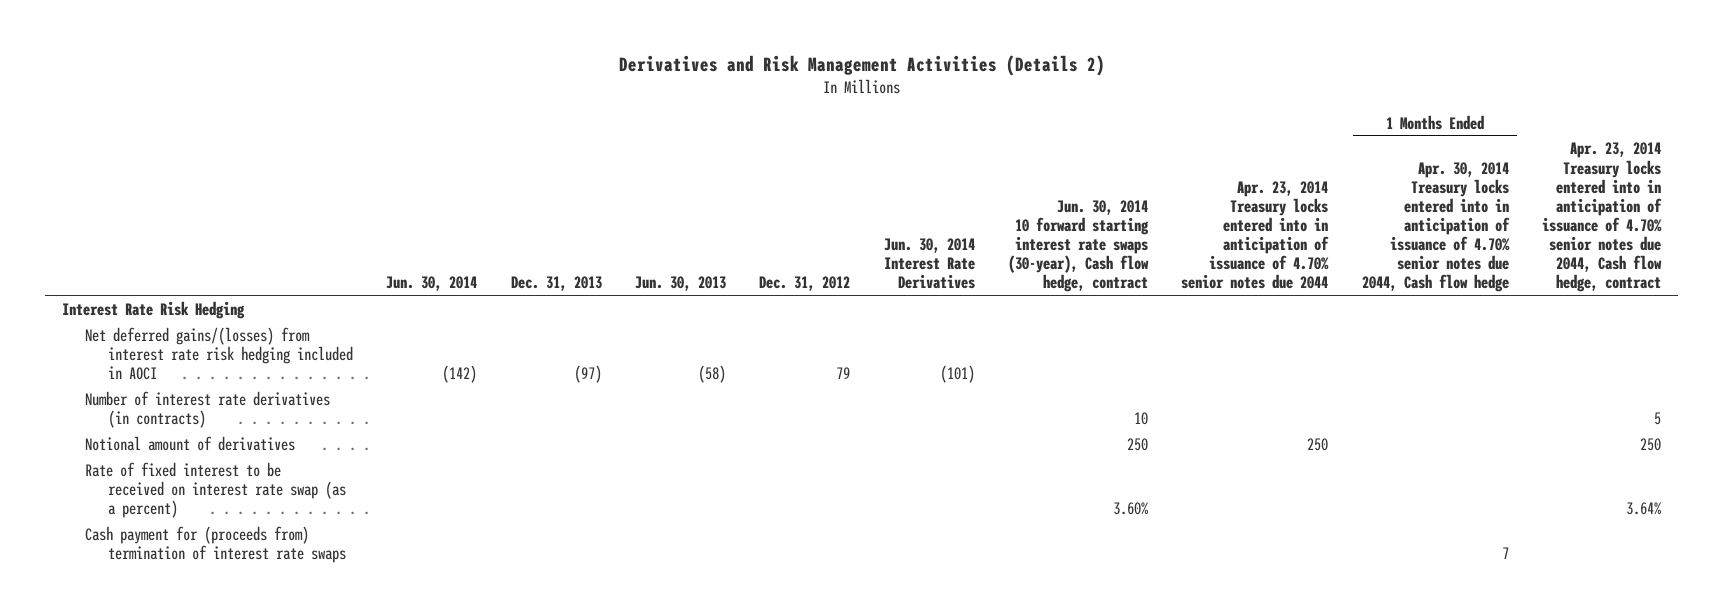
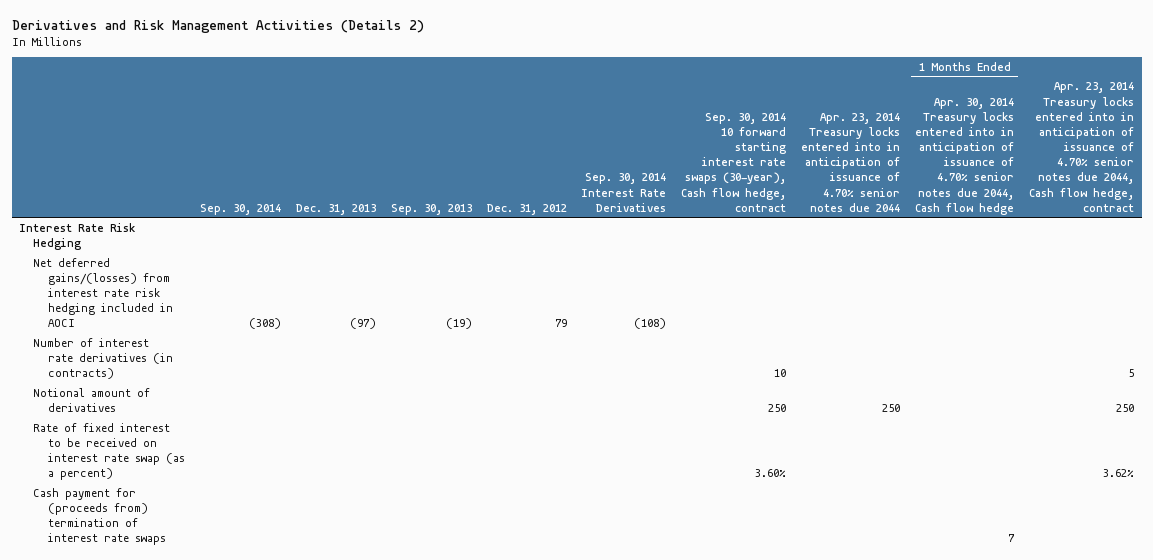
- | Jun. 30, 2014 | Dec. 31, 2013 | Jun. 30, 2013 | Dec. 31, 2012 | Jun. 30, 2014 Interest Rate Derivatives | Jun. 30, 2014 10 forward starting interest rate swaps (30-year), Cash flow hedge, contract | Apr. 23, 2014 Treasury locks entered into in anticipation of issuance of 4.70% senior notes due 2044 | 1 Months Ended Apr. 30, 2014 Treasury locks entered into in anticipation of issuance of 4.70% senior notes due 2044, Cash flow hedge | Apr. 23, 2014 Treasury locks entered into in anticipation of issuance of 4.70% senior notes due 2044, Cash flow hedge, contract
+ | Sep. 30, 2014 | Dec. 31, 2013 | Sep. 30, 2013 | Dec. 31, 2012 | Sep. 30, 2014 Interest Rate Derivatives | Sep. 30, 2014 10 forward starting interest rate swaps (30-year), Cash flow hedge, contract | Apr. 23, 2014 Treasury locks entered into in anticipation of issuance of 4.70% senior notes due 2044 | 1 Months Ended Apr. 30, 2014 Treasury locks entered into in anticipation of issuance of 4.70% senior notes due 2044, Cash flow hedge | Apr. 23, 2014 Treasury locks entered into in anticipation of issuance of 4.70% senior notes due 2044, Cash flow hedge, contract
- Rate of fixed interest to be received on interest rate swap (as a percent) | | | | | | 3.60% | | | 3.64%
+ Rate of fixed interest to be received on interest rate swap (as a percent) | | | | | | 3.60% | | | 3.62%

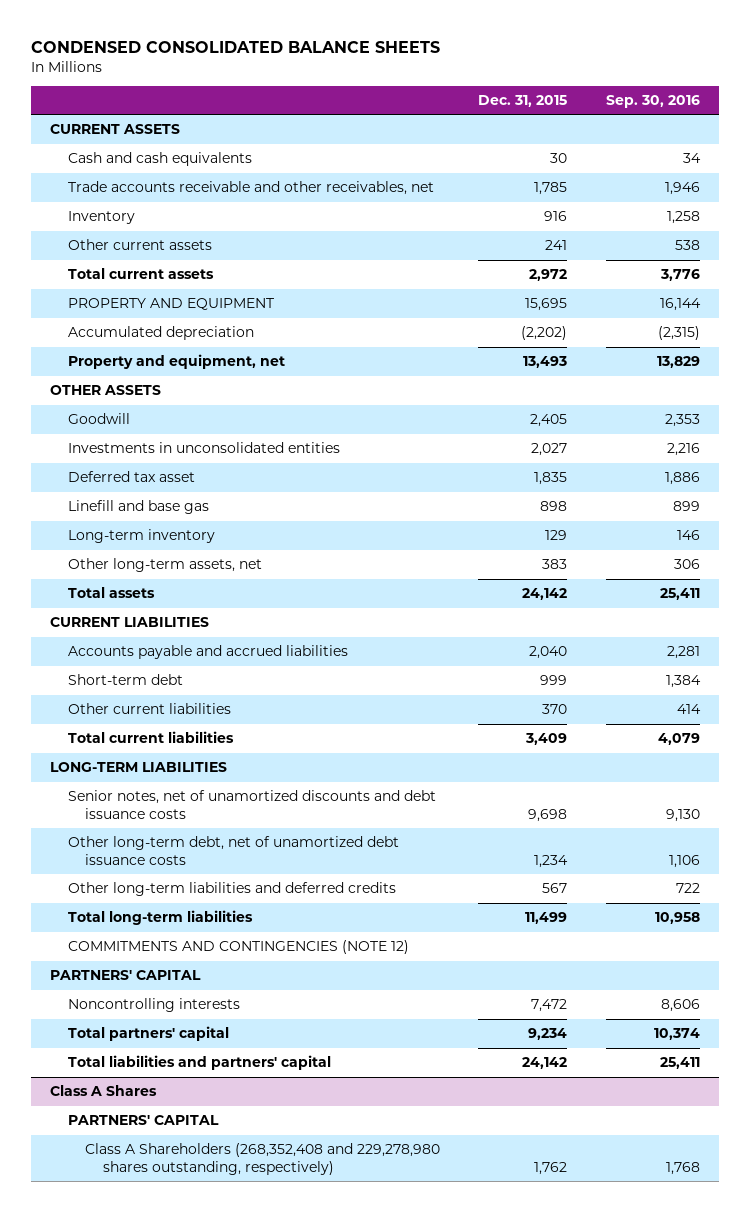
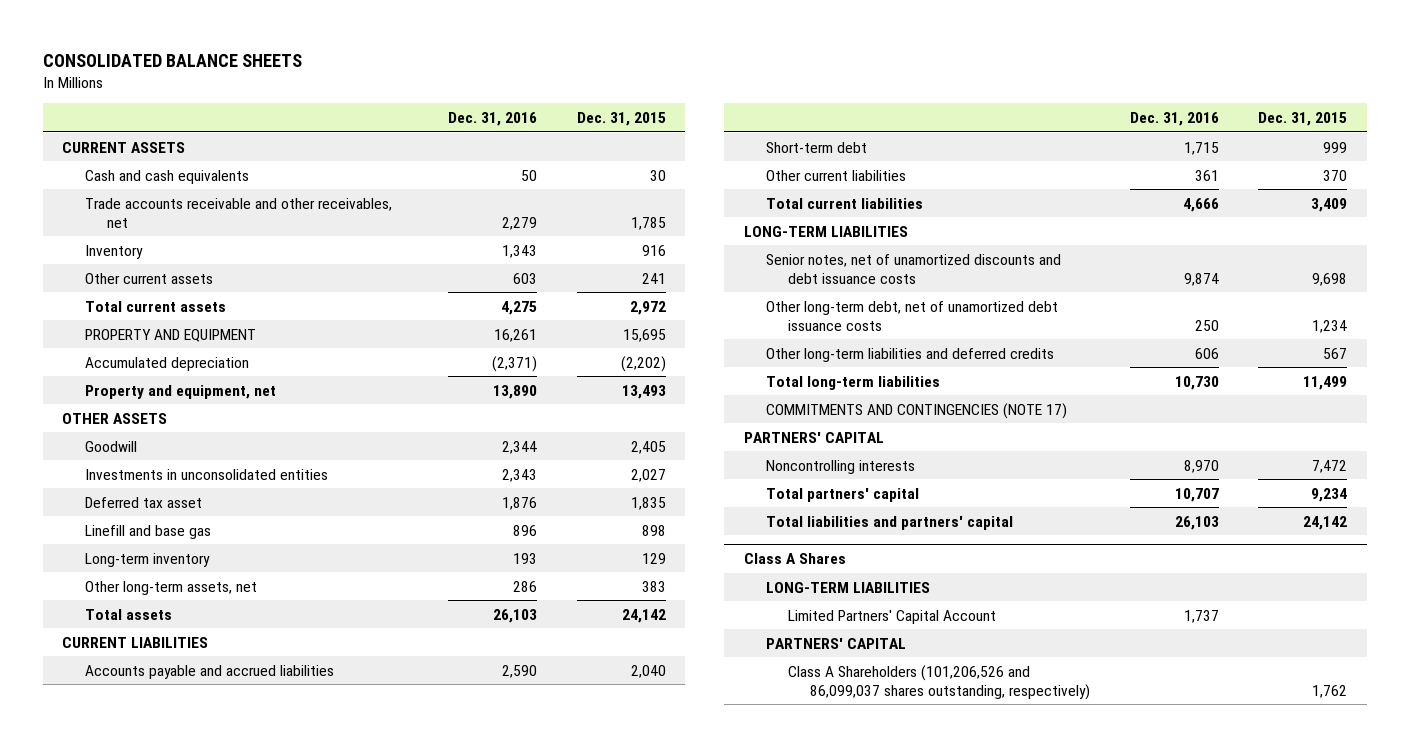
- CONDENSED CONSOLIDATED BALANCE SHEETS
+ CONSOLIDATED BALANCE SHEETS
- | Dec. 31, 2015 | Sep. 30, 2016
+ | Dec. 31, 2016 | Dec. 31, 2015
- COMMITMENTS AND CONTINGENCIES (NOTE 12)
+ COMMITMENTS AND CONTINGENCIES (NOTE 17)
@ Class A Shares
+ LONG-TERM LIABILITIES
+ Limited Partners' Capital Account | 1,737 |
- Class A Shareholders (268,352,408 and 229,278,980 shares outstanding, respectively) | 1,762 | 1,768
+ Class A Shareholders (101,206,526 and 86,099,037 shares outstanding, respectively) | | 1,762

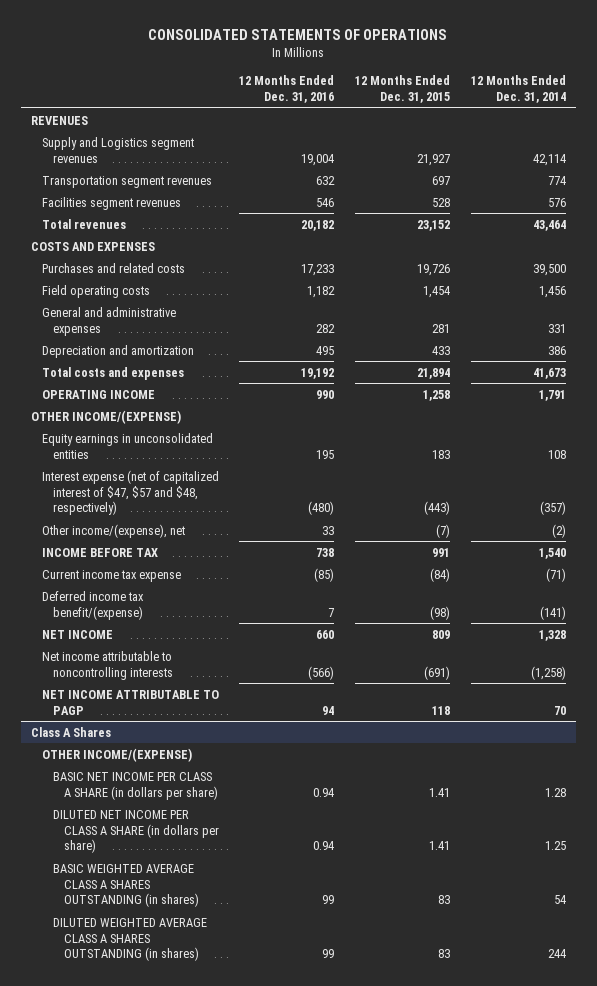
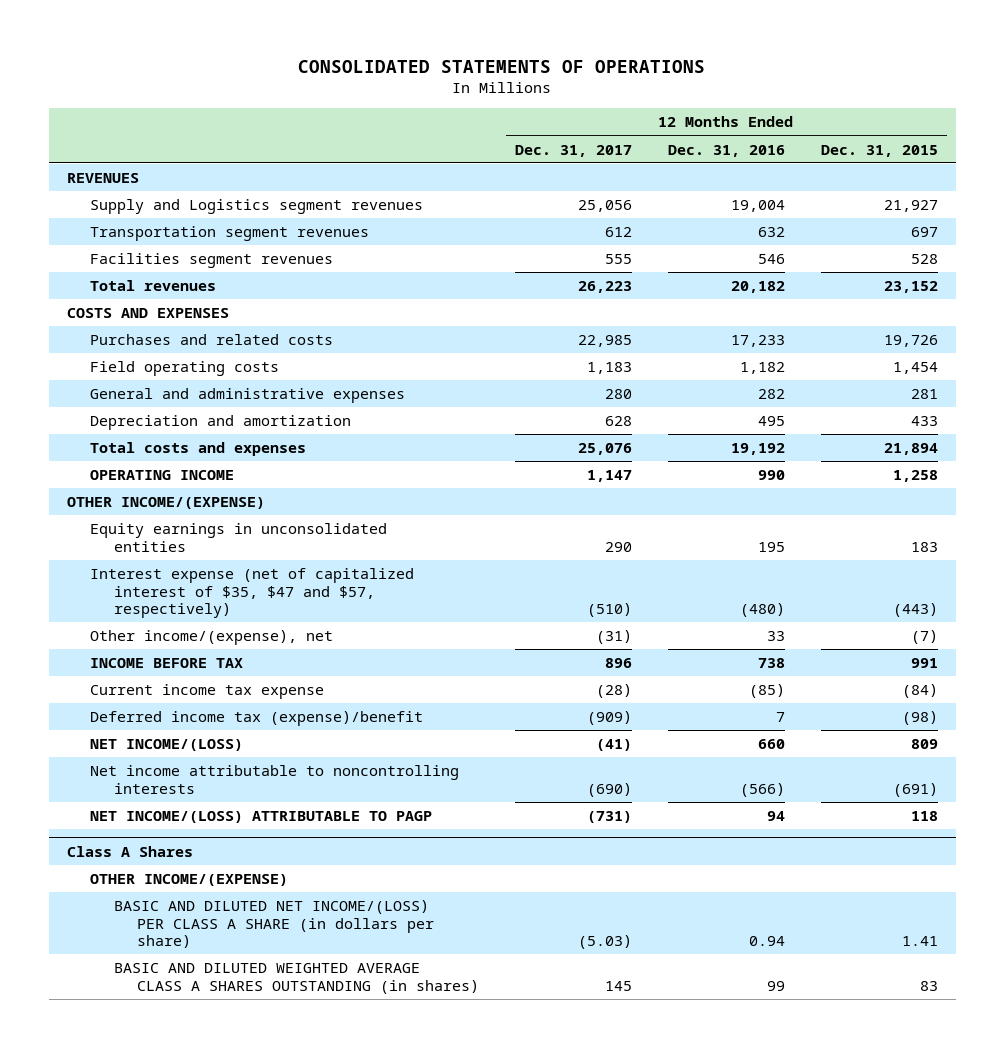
- | 12 Months Ended Dec. 31, 2016 | 12 Months Ended Dec. 31, 2015 | 12 Months Ended Dec. 31, 2014
+ | 12 Months Ended Dec. 31, 2017 | 12 Months Ended Dec. 31, 2016 | 12 Months Ended Dec. 31, 2015
- Interest expense (net of capitalized interest of $47, $57 and $48, respectively) | (480) | (443) | (357)
+ Interest expense (net of capitalized interest of $35, $47 and $57, respectively) | (510) | (480) | (443)
- Deferred income tax benefit/(expense) | 7 | (98) | (141)
- NET INCOME | 660 | 809 | 1,328
+ Deferred income tax (expense)/benefit | (909) | 7 | (98)
+ NET INCOME/(LOSS) | (41) | 660 | 809
- NET INCOME ATTRIBUTABLE TO PAGP | 94 | 118 | 70
+ NET INCOME/(LOSS) ATTRIBUTABLE TO PAGP | (731) | 94 | 118
@ Class A Shares
- BASIC NET INCOME PER CLASS A SHARE (in dollars per share) | 0.94 | 1.41 | 1.28
- DILUTED NET INCOME PER CLASS A SHARE (in dollars per share) | 0.94 | 1.41 | 1.25
- BASIC WEIGHTED AVERAGE CLASS A SHARES OUTSTANDING (in shares) | 99 | 83 | 54
- DILUTED WEIGHTED AVERAGE CLASS A SHARES OUTSTANDING (in shares) | 99 | 83 | 244
+ BASIC AND DILUTED NET INCOME/(LOSS) PER CLASS A SHARE (in dollars per share) | (5.03) | 0.94 | 1.41
+ BASIC AND DILUTED WEIGHTED AVERAGE CLASS A SHARES OUTSTANDING (in shares) | 145 | 99 | 83

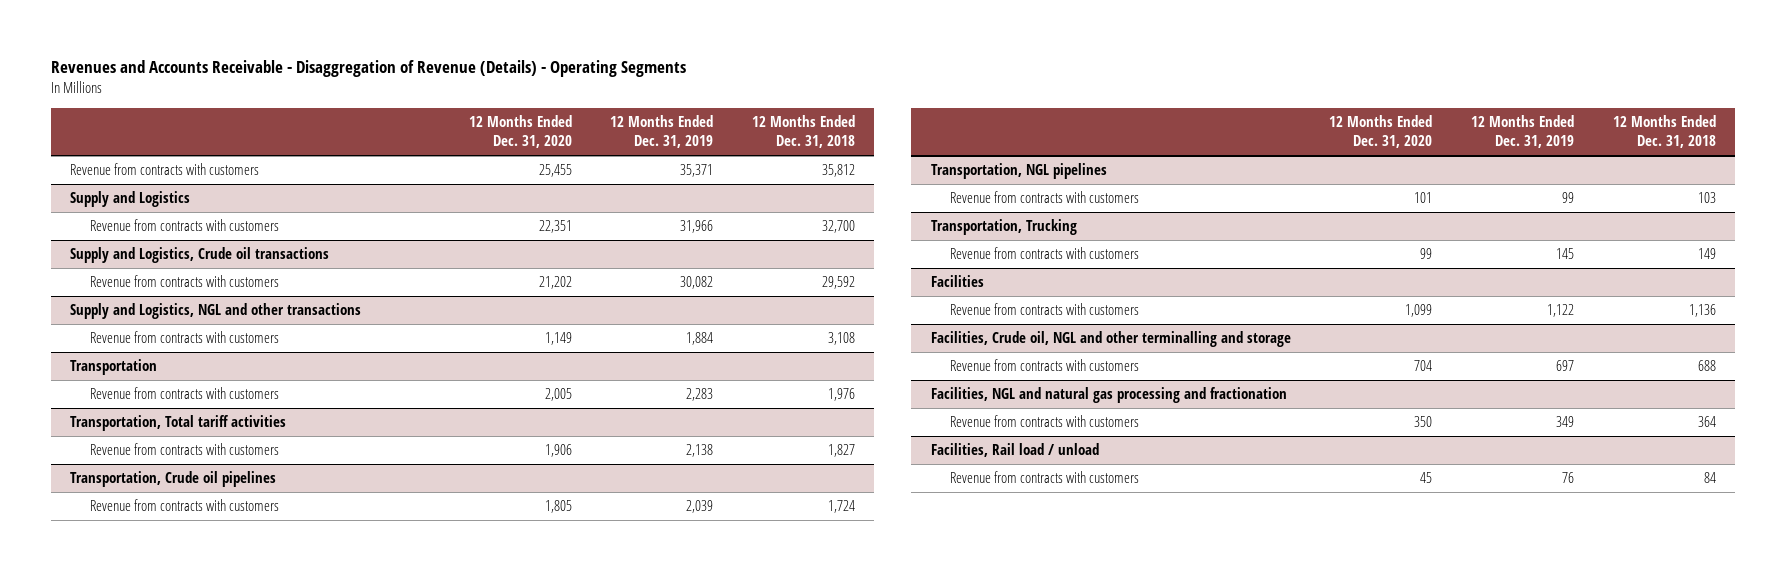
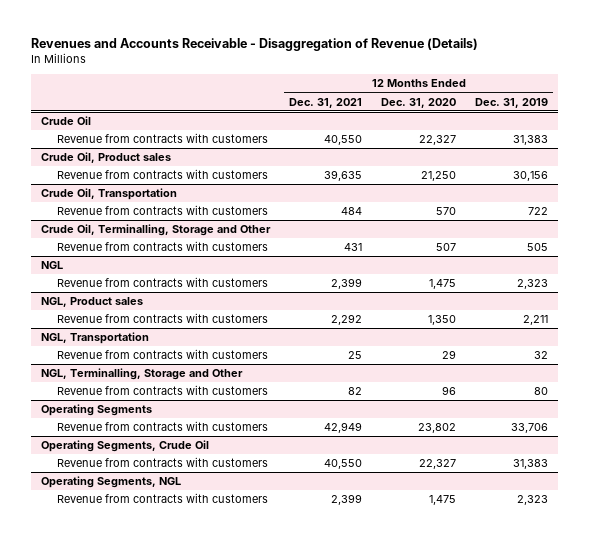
- Revenues and Accounts Receivable - Disaggregation of Revenue (Details) - Operating Segments
+ Revenues and Accounts Receivable - Disaggregation of Revenue (Details)
- | 12 Months Ended Dec. 31, 2020 | 12 Months Ended Dec. 31, 2019 | 12 Months Ended Dec. 31, 2018
+ | 12 Months Ended Dec. 31, 2021 | 12 Months Ended Dec. 31, 2020 | 12 Months Ended Dec. 31, 2019
- Revenue from contracts with customers | 25,455 | 35,371 | 35,812
- Supply and Logistics
- Revenue from contracts with customers | 22,351 | 31,966 | 32,700
- Supply and Logistics, Crude oil transactions
- Revenue from contracts with customers | 21,202 | 30,082 | 29,592
- Supply and Logistics, NGL and other transactions
- Revenue from contracts with customers | 1,149 | 1,884 | 3,108
- Transportation
- Revenue from contracts with customers | 2,005 | 2,283 | 1,976
- Transportation, Total tariff activities
- Revenue from contracts with customers | 1,906 | 2,138 | 1,827
- Transportation, Crude oil pipelines
- Revenue from contracts with customers | 1,805 | 2,039 | 1,724
- Transportation, NGL pipelines
- Revenue from contracts with customers | 101 | 99 | 103
- Transportation, Trucking
- Revenue from contracts with customers | 99 | 145 | 149
- Facilities
- Revenue from contracts with customers | 1,099 | 1,122 | 1,136
- Facilities, Crude oil, NGL and other terminalling and storage
- Revenue from contracts with customers | 704 | 697 | 688
- Facilities, NGL and natural gas processing and fractionation
- Revenue from contracts with customers | 350 | 349 | 364
- Facilities, Rail load / unload
- Revenue from contracts with customers | 45 | 76 | 84
+ Crude Oil
+ Revenue from contracts with customers | 40,550 | 22,327 | 31,383
+ Crude Oil, Product sales
+ Revenue from contracts with customers | 39,635 | 21,250 | 30,156
+ Crude Oil, Transportation
+ Revenue from contracts with customers | 484 | 570 | 722
+ Crude Oil, Terminalling, Storage and Other
+ Revenue from contracts with customers | 431 | 507 | 505
+ NGL
+ Revenue from contracts with customers | 2,399 | 1,475 | 2,323
+ NGL, Product sales
+ Revenue from contracts with customers | 2,292 | 1,350 | 2,211
+ NGL, Transportation
+ Revenue from contracts with customers | 25 | 29 | 32
+ NGL, Terminalling, Storage and Other
+ Revenue from contracts with customers | 82 | 96 | 80
+ Operating Segments
+ Revenue from contracts with customers | 42,949 | 23,802 | 33,706
+ Operating Segments, Crude Oil
+ Revenue from contracts with customers | 40,550 | 22,327 | 31,383
+ Operating Segments, NGL
+ Revenue from contracts with customers | 2,399 | 1,475 | 2,323

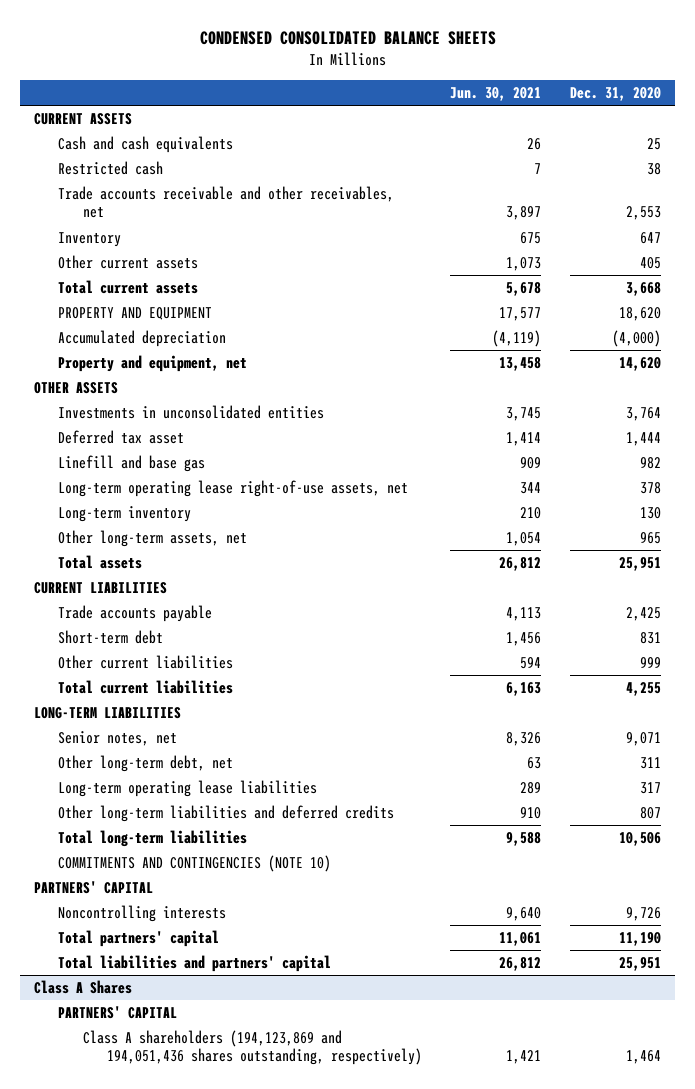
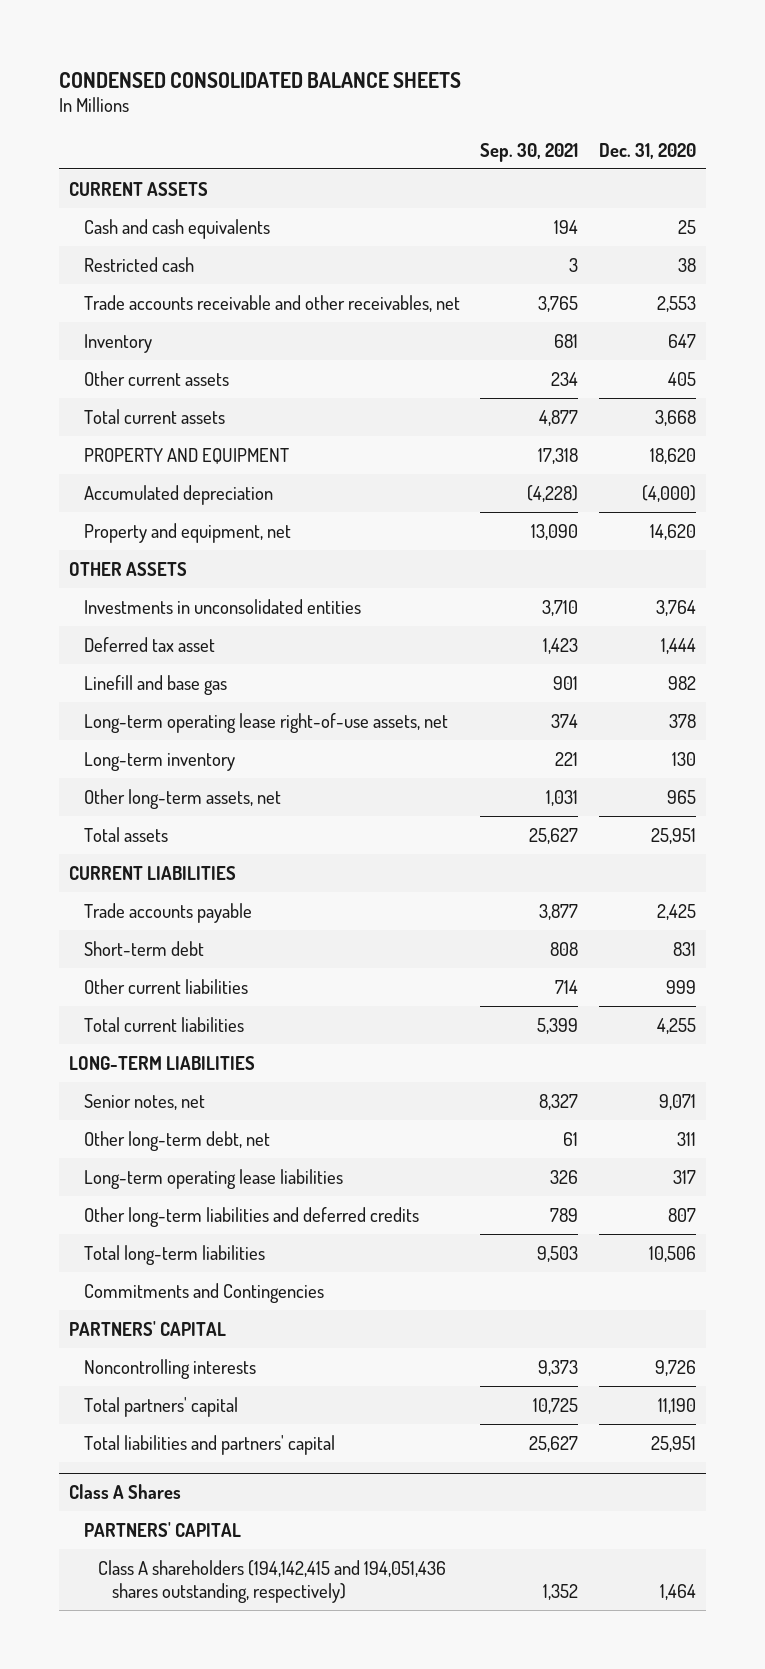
- | Jun. 30, 2021 | Dec. 31, 2020
+ | Sep. 30, 2021 | Dec. 31, 2020
- COMMITMENTS AND CONTINGENCIES (NOTE 10)
+ Commitments and Contingencies
@ Class A Shares
- Class A shareholders (194,123,869 and 194,051,436 shares outstanding, respectively) | 1,421 | 1,464
+ Class A shareholders (194,142,415 and 194,051,436 shares outstanding, respectively) | 1,352 | 1,464

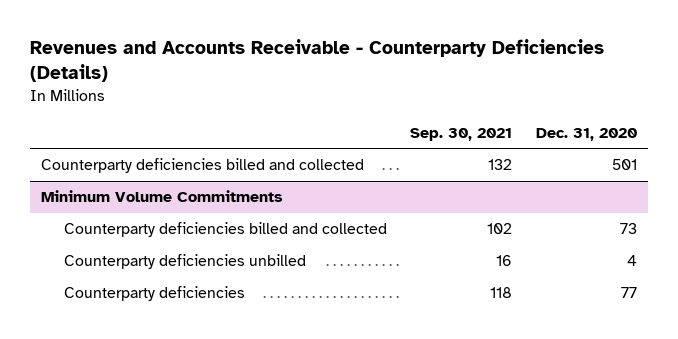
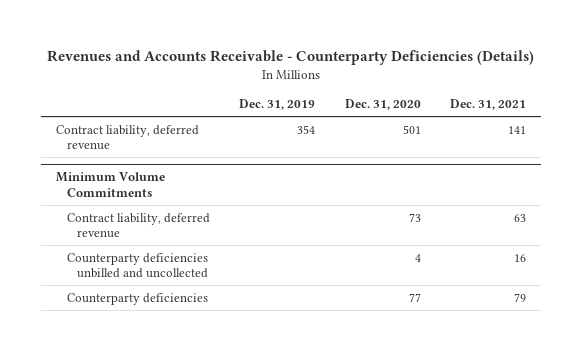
- | Sep. 30, 2021 | Dec. 31, 2020
+ | Dec. 31, 2019 | Dec. 31, 2020 | Dec. 31, 2021
- Counterparty deficiencies billed and collected | 132 | 501
+ Contract liability, deferred revenue | 354 | 501 | 141
@ Minimum Volume Commitments
- Counterparty deficiencies billed and collected | 102 | 73
- Counterparty deficiencies unbilled | 16 | 4
+ Contract liability, deferred revenue | | 73 | 63
+ Counterparty deficiencies unbilled and uncollected | | 4 | 16

